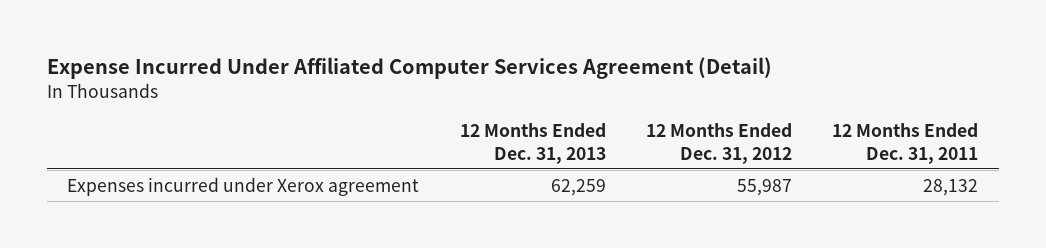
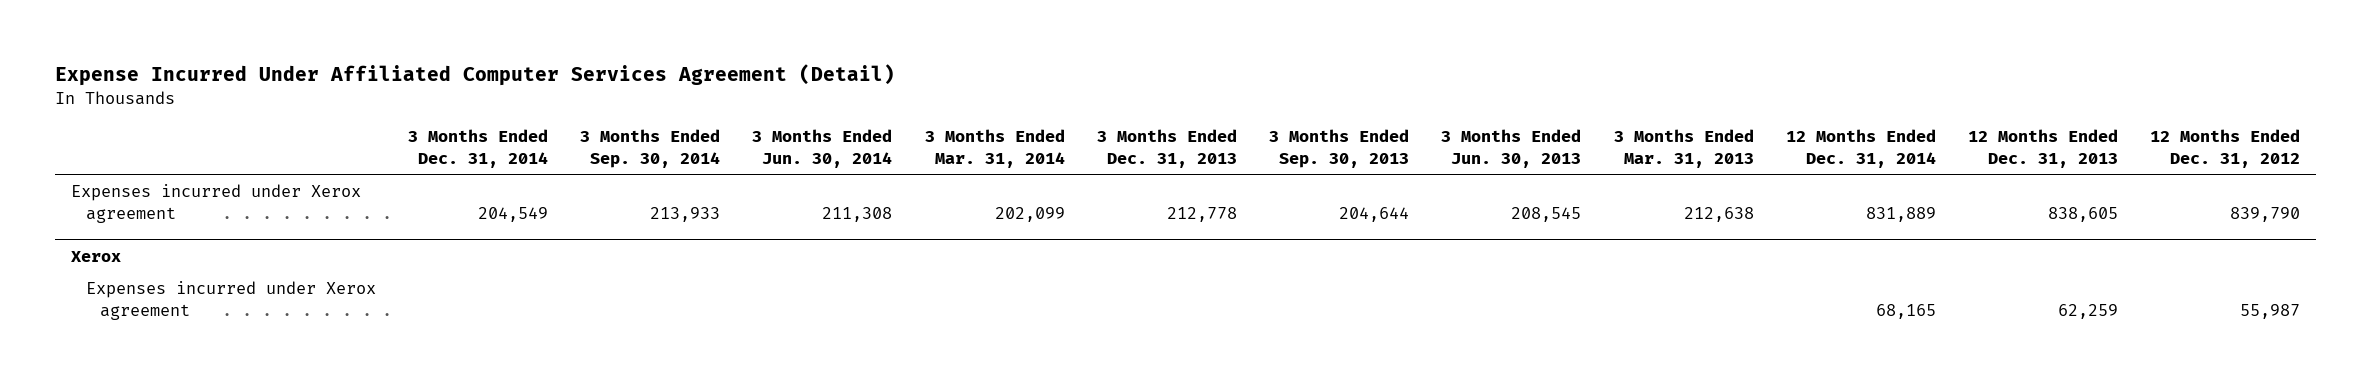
- | 12 Months Ended Dec. 31, 2013 | 12 Months Ended Dec. 31, 2012 | 12 Months Ended Dec. 31, 2011
+ | 3 Months Ended Dec. 31, 2014 | 3 Months Ended Sep. 30, 2014 | 3 Months Ended Jun. 30, 2014 | 3 Months Ended Mar. 31, 2014 | 3 Months Ended Dec. 31, 2013 | 3 Months Ended Sep. 30, 2013 | 3 Months Ended Jun. 30, 2013 | 3 Months Ended Mar. 31, 2013 | 12 Months Ended Dec. 31, 2014 | 12 Months Ended Dec. 31, 2013 | 12 Months Ended Dec. 31, 2012
+ Expenses incurred under Xerox agreement | 204,549 | 213,933 | 211,308 | 202,099 | 212,778 | 204,644 | 208,545 | 212,638 | 831,889 | 838,605 | 839,790
+ Xerox

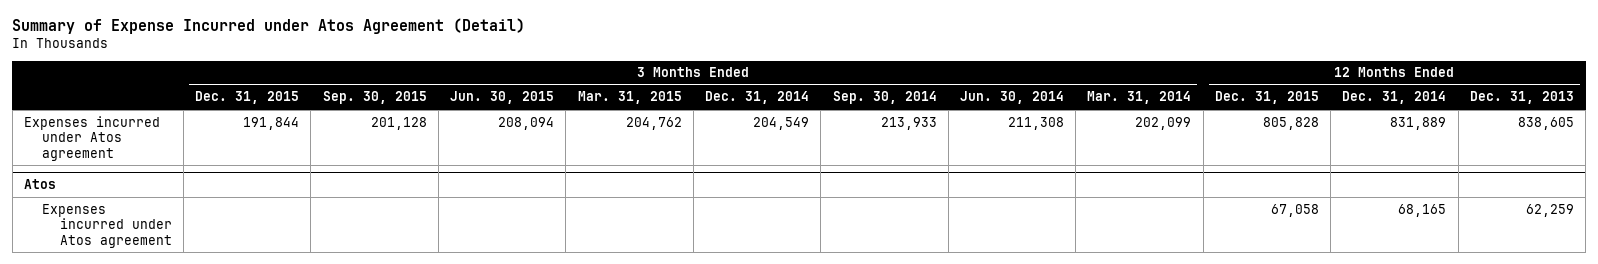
- Expense Incurred Under Affiliated Computer Services Agreement (Detail)
+ Summary of Expense Incurred under Atos Agreement (Detail)
- | 3 Months Ended Dec. 31, 2014 | 3 Months Ended Sep. 30, 2014 | 3 Months Ended Jun. 30, 2014 | 3 Months Ended Mar. 31, 2014 | 3 Months Ended Dec. 31, 2013 | 3 Months Ended Sep. 30, 2013 | 3 Months Ended Jun. 30, 2013 | 3 Months Ended Mar. 31, 2013 | 12 Months Ended Dec. 31, 2014 | 12 Months Ended Dec. 31, 2013 | 12 Months Ended Dec. 31, 2012
+ | 3 Months Ended Dec. 31, 2015 | 3 Months Ended Sep. 30, 2015 | 3 Months Ended Jun. 30, 2015 | 3 Months Ended Mar. 31, 2015 | 3 Months Ended Dec. 31, 2014 | 3 Months Ended Sep. 30, 2014 | 3 Months Ended Jun. 30, 2014 | 3 Months Ended Mar. 31, 2014 | 12 Months Ended Dec. 31, 2015 | 12 Months Ended Dec. 31, 2014 | 12 Months Ended Dec. 31, 2013
- Expenses incurred under Xerox agreement | 204,549 | 213,933 | 211,308 | 202,099 | 212,778 | 204,644 | 208,545 | 212,638 | 831,889 | 838,605 | 839,790
- Xerox
- Expenses incurred under Xerox agreement | | | | | | | | | 68,165 | 62,259 | 55,987
+ Expenses incurred under Atos agreement | 191,844 | 201,128 | 208,094 | 204,762 | 204,549 | 213,933 | 211,308 | 202,099 | 805,828 | 831,889 | 838,605
+ Atos
+ Expenses incurred under Atos agreement | | | | | | | | | 67,058 | 68,165 | 62,259

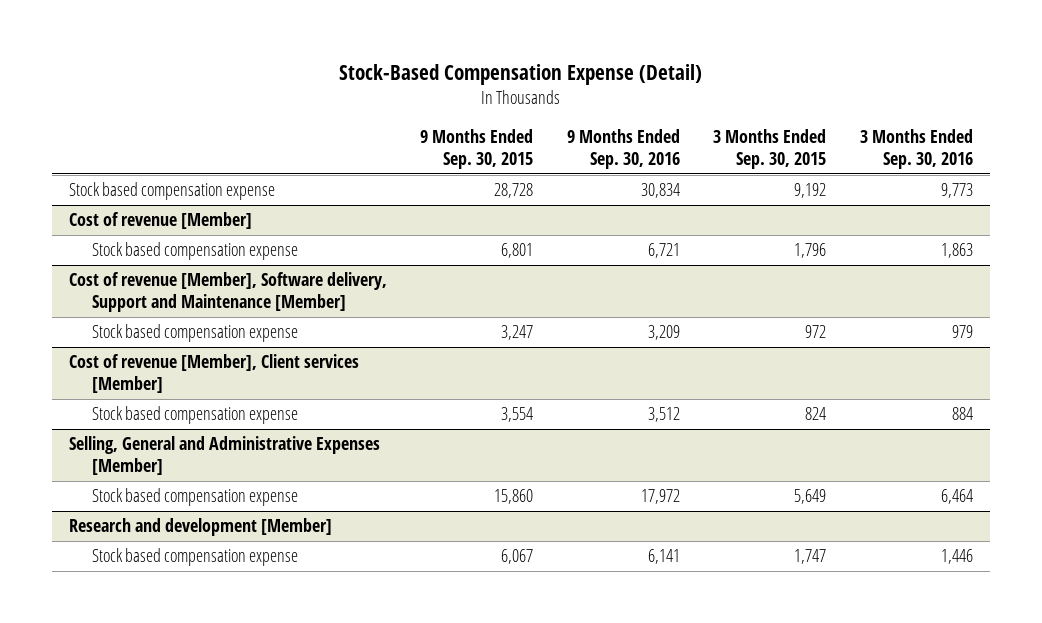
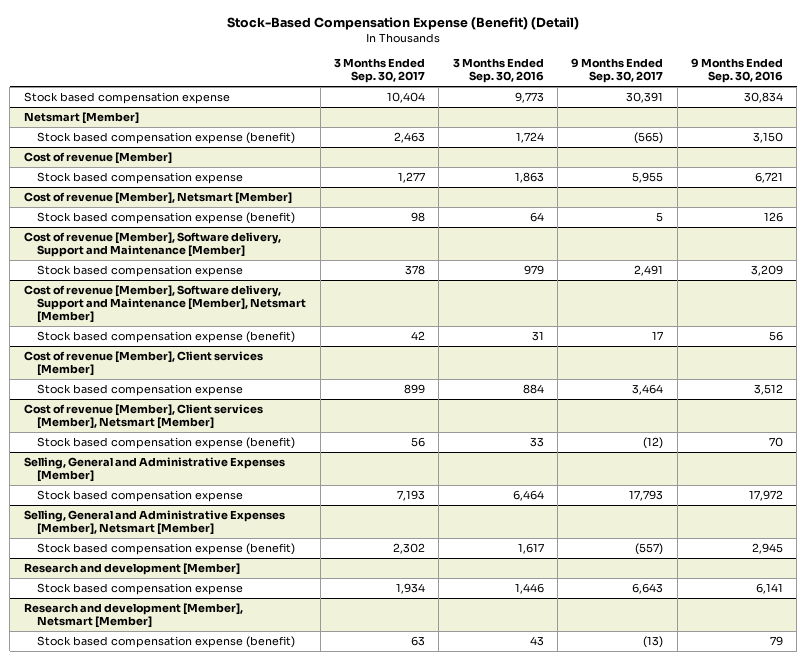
- Stock-Based Compensation Expense (Detail)
+ Stock-Based Compensation Expense (Benefit) (Detail)
- | 9 Months Ended Sep. 30, 2015 | 9 Months Ended Sep. 30, 2016 | 3 Months Ended Sep. 30, 2015 | 3 Months Ended Sep. 30, 2016
+ | 3 Months Ended Sep. 30, 2017 | 3 Months Ended Sep. 30, 2016 | 9 Months Ended Sep. 30, 2017 | 9 Months Ended Sep. 30, 2016
+ Netsmart [Member]
+ Stock based compensation expense (benefit) | 2,463 | 1,724 | (565) | 3,150
+ Cost of revenue [Member], Netsmart [Member]
+ Stock based compensation expense (benefit) | 98 | 64 | 5 | 126
+ Cost of revenue [Member], Software delivery, Support and Maintenance [Member], Netsmart [Member]
+ Stock based compensation expense (benefit) | 42 | 31 | 17 | 56
+ Cost of revenue [Member], Client services [Member], Netsmart [Member]
+ Stock based compensation expense (benefit) | 56 | 33 | (12) | 70
+ Selling, General and Administrative Expenses [Member], Netsmart [Member]
+ Stock based compensation expense (benefit) | 2,302 | 1,617 | (557) | 2,945
+ Research and development [Member], Netsmart [Member]
+ Stock based compensation expense (benefit) | 63 | 43 | (13) | 79

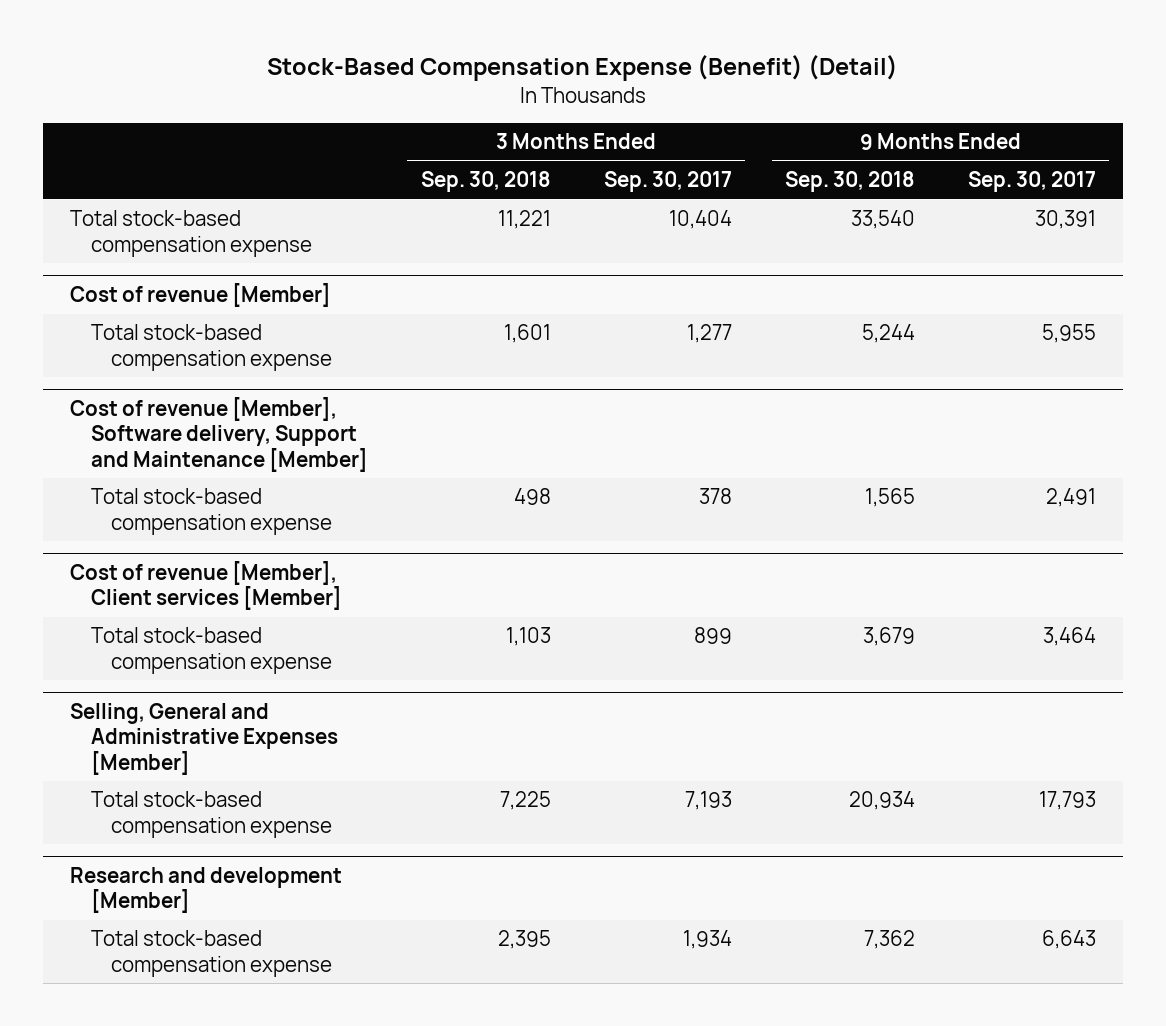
- | 3 Months Ended Sep. 30, 2017 | 3 Months Ended Sep. 30, 2016 | 9 Months Ended Sep. 30, 2017 | 9 Months Ended Sep. 30, 2016
+ | 3 Months Ended Sep. 30, 2018 | 3 Months Ended Sep. 30, 2017 | 9 Months Ended Sep. 30, 2018 | 9 Months Ended Sep. 30, 2017
- Stock based compensation expense | 10,404 | 9,773 | 30,391 | 30,834
- Netsmart [Member]
- Stock based compensation expense (benefit) | 2,463 | 1,724 | (565) | 3,150
+ Total stock-based compensation expense | 11,221 | 10,404 | 33,540 | 30,391
@ Cost of revenue [Member]
- Stock based compensation expense | 1,277 | 1,863 | 5,955 | 6,721
- Cost of revenue [Member], Netsmart [Member]
- Stock based compensation expense (benefit) | 98 | 64 | 5 | 126
@ Cost of revenue [Member]
+ Total stock-based compensation expense | 1,601 | 1,277 | 5,244 | 5,955
@ Cost of revenue [Member], Software delivery, Support and Maintenance [Member]
- Stock based compensation expense | 378 | 979 | 2,491 | 3,209
- Cost of revenue [Member], Software delivery, Support and Maintenance [Member], Netsmart [Member]
- Stock based compensation expense (benefit) | 42 | 31 | 17 | 56
@ Cost of revenue [Member], Software delivery, Support and Maintenance [Member]
+ Total stock-based compensation expense | 498 | 378 | 1,565 | 2,491
@ Cost of revenue [Member], Client services [Member]
- Stock based compensation expense | 899 | 884 | 3,464 | 3,512
- Cost of revenue [Member], Client services [Member], Netsmart [Member]
- Stock based compensation expense (benefit) | 56 | 33 | (12) | 70
@ Cost of revenue [Member], Client services [Member]
+ Total stock-based compensation expense | 1,103 | 899 | 3,679 | 3,464
@ Selling, General and Administrative Expenses [Member]
- Stock based compensation expense | 7,193 | 6,464 | 17,793 | 17,972
- Selling, General and Administrative Expenses [Member], Netsmart [Member]
- Stock based compensation expense (benefit) | 2,302 | 1,617 | (557) | 2,945
@ Selling, General and Administrative Expenses [Member]
+ Total stock-based compensation expense | 7,225 | 7,193 | 20,934 | 17,793
@ Research and development [Member]
- Stock based compensation expense | 1,934 | 1,446 | 6,643 | 6,141
- Research and development [Member], Netsmart [Member]
- Stock based compensation expense (benefit) | 63 | 43 | (13) | 79
@ Research and development [Member]
+ Total stock-based compensation expense | 2,395 | 1,934 | 7,362 | 6,643

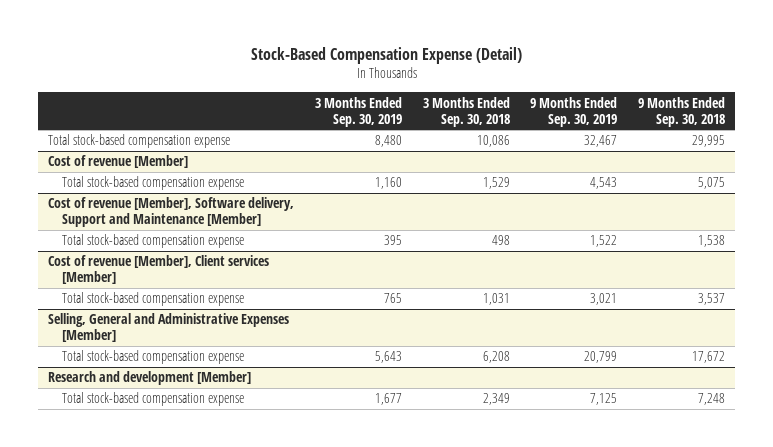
- Stock-Based Compensation Expense (Benefit) (Detail)
+ Stock-Based Compensation Expense (Detail)
- | 3 Months Ended Sep. 30, 2018 | 3 Months Ended Sep. 30, 2017 | 9 Months Ended Sep. 30, 2018 | 9 Months Ended Sep. 30, 2017
+ | 3 Months Ended Sep. 30, 2019 | 3 Months Ended Sep. 30, 2018 | 9 Months Ended Sep. 30, 2019 | 9 Months Ended Sep. 30, 2018
- Total stock-based compensation expense | 11,221 | 10,404 | 33,540 | 30,391
+ Total stock-based compensation expense | 8,480 | 10,086 | 32,467 | 29,995
@ Cost of revenue [Member]
- Total stock-based compensation expense | 1,601 | 1,277 | 5,244 | 5,955
+ Total stock-based compensation expense | 1,160 | 1,529 | 4,543 | 5,075
@ Cost of revenue [Member], Software delivery, Support and Maintenance [Member]
- Total stock-based compensation expense | 498 | 378 | 1,565 | 2,491
+ Total stock-based compensation expense | 395 | 498 | 1,522 | 1,538
@ Cost of revenue [Member], Client services [Member]
- Total stock-based compensation expense | 1,103 | 899 | 3,679 | 3,464
+ Total stock-based compensation expense | 765 | 1,031 | 3,021 | 3,537
@ Selling, General and Administrative Expenses [Member]
- Total stock-based compensation expense | 7,225 | 7,193 | 20,934 | 17,793
+ Total stock-based compensation expense | 5,643 | 6,208 | 20,799 | 17,672
@ Research and development [Member]
- Total stock-based compensation expense | 2,395 | 1,934 | 7,362 | 6,643
+ Total stock-based compensation expense | 1,677 | 2,349 | 7,125 | 7,248

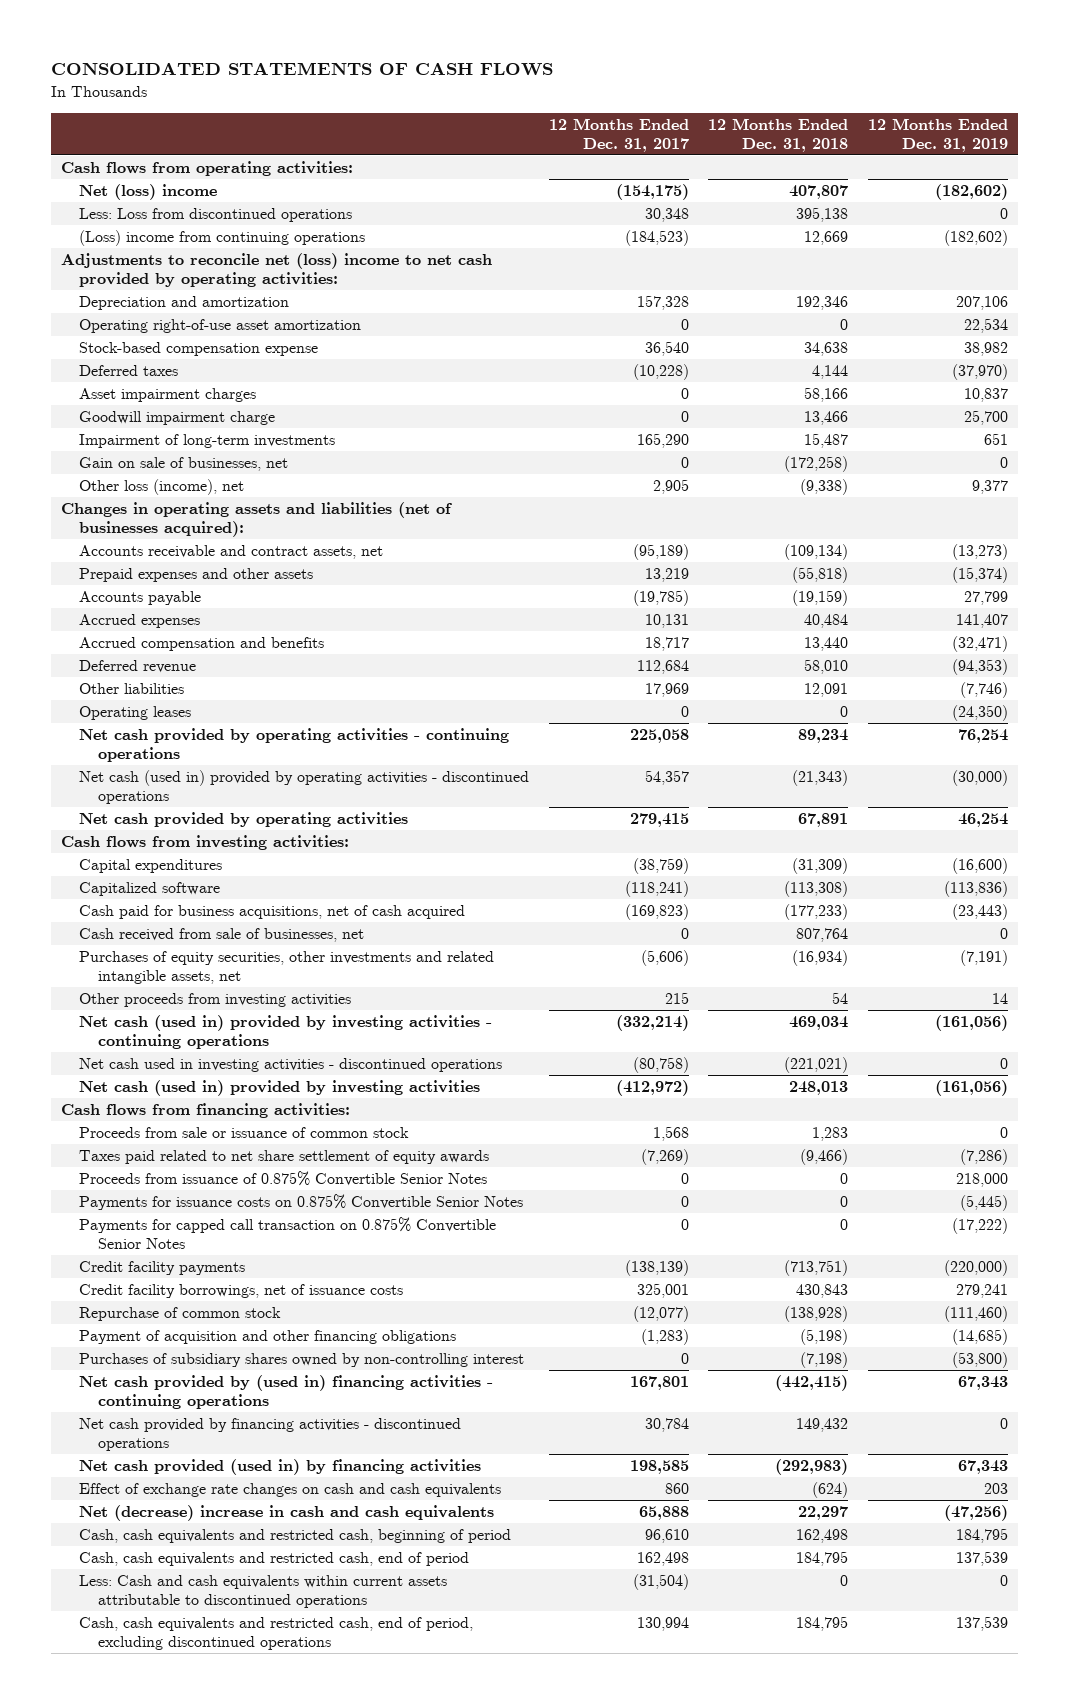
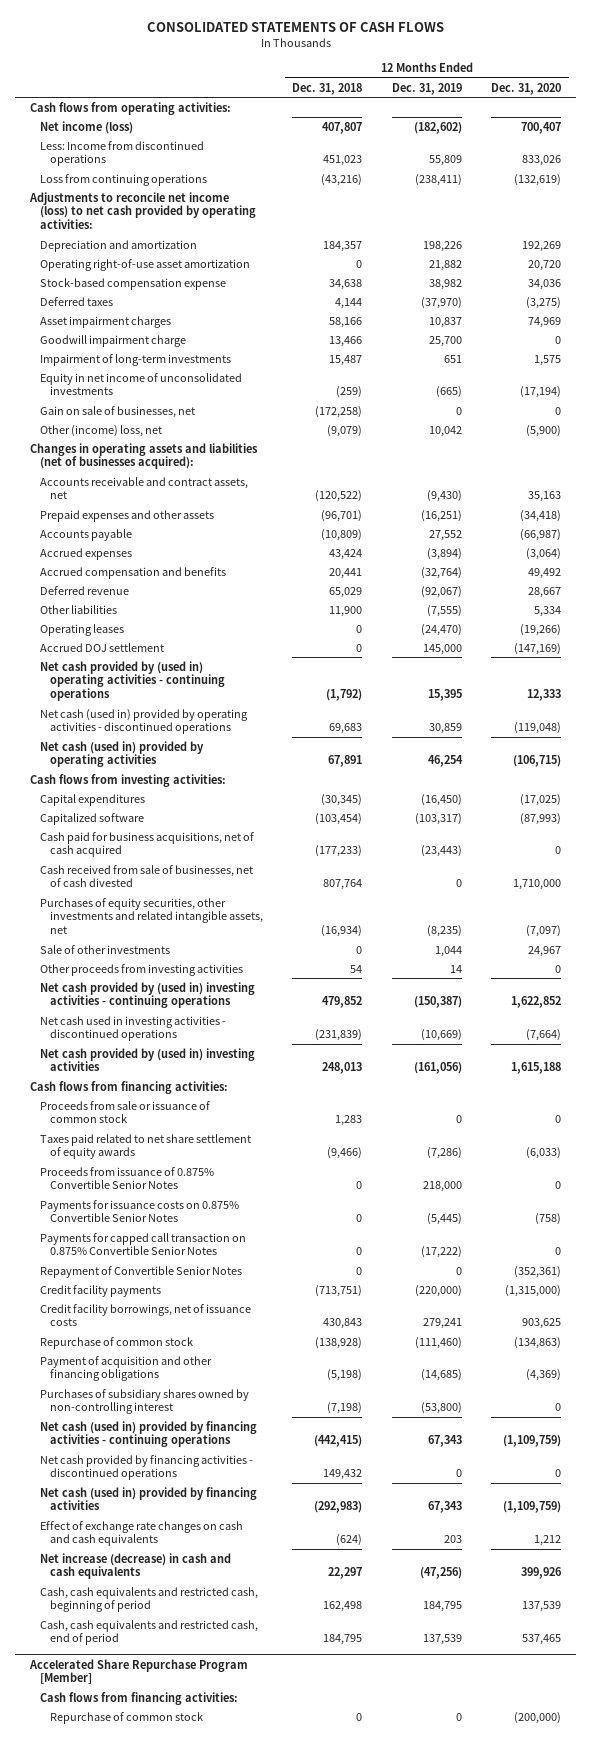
- | 12 Months Ended Dec. 31, 2017 | 12 Months Ended Dec. 31, 2018 | 12 Months Ended Dec. 31, 2019
+ | 12 Months Ended Dec. 31, 2018 | 12 Months Ended Dec. 31, 2019 | 12 Months Ended Dec. 31, 2020
- Net (loss) income | (154,175) | 407,807 | (182,602)
- Less: Loss from discontinued operations | 30,348 | 395,138 | 0
- (Loss) income from continuing operations | (184,523) | 12,669 | (182,602)
- Adjustments to reconcile net (loss) income to net cash provided by operating activities:
- Depreciation and amortization | 157,328 | 192,346 | 207,106
- Operating right-of-use asset amortization | 0 | 0 | 22,534
+ Net income (loss) | 407,807 | (182,602) | 700,407
+ Less: Income from discontinued operations | 451,023 | 55,809 | 833,026
+ Loss from continuing operations | (43,216) | (238,411) | (132,619)
+ Adjustments to reconcile net income (loss) to net cash provided by operating activities:
+ Depreciation and amortization | 184,357 | 198,226 | 192,269
+ Operating right-of-use asset amortization | 0 | 21,882 | 20,720
+ Equity in net income of unconsolidated investments | (259) | (665) | (17,194)
- Other loss (income), net | 2,905 | (9,338) | 9,377
+ Other (income) loss, net | (9,079) | 10,042 | (5,900)
- Accounts receivable and contract assets, net | (95,189) | (109,134) | (13,273)
- Prepaid expenses and other assets | 13,219 | (55,818) | (15,374)
- Accounts payable | (19,785) | (19,159) | 27,799
- Accrued expenses | 10,131 | 40,484 | 141,407
- Accrued compensation and benefits | 18,717 | 13,440 | (32,471)
- Deferred revenue | 112,684 | 58,010 | (94,353)
- Other liabilities | 17,969 | 12,091 | (7,746)
- Operating leases | 0 | 0 | (24,350)
- Net cash provided by operating activities - continuing operations | 225,058 | 89,234 | 76,254
- Net cash (used in) provided by operating activities - discontinued operations | 54,357 | (21,343) | (30,000)
- Net cash provided by operating activities | 279,415 | 67,891 | 46,254
+ Accounts receivable and contract assets, net | (120,522) | (9,430) | 35,163
+ Prepaid expenses and other assets | (96,701) | (16,251) | (34,418)
+ Accounts payable | (10,809) | 27,552 | (66,987)
+ Accrued expenses | 43,424 | (3,894) | (3,064)
+ Accrued compensation and benefits | 20,441 | (32,764) | 49,492
+ Deferred revenue | 65,029 | (92,067) | 28,667
+ Other liabilities | 11,900 | (7,555) | 5,334
+ Operating leases | 0 | (24,470) | (19,266)
+ Accrued DOJ settlement | 0 | 145,000 | (147,169)
+ Net cash provided by (used in) operating activities - continuing operations | (1,792) | 15,395 | 12,333
+ Net cash (used in) provided by operating activities - discontinued operations | 69,683 | 30,859 | (119,048)
+ Net cash (used in) provided by operating activities | 67,891 | 46,254 | (106,715)
- Capital expenditures | (38,759) | (31,309) | (16,600)
- Capitalized software | (118,241) | (113,308) | (113,836)
+ Capital expenditures | (30,345) | (16,450) | (17,025)
+ Capitalized software | (103,454) | (103,317) | (87,993)
- Cash received from sale of businesses, net | 0 | 807,764 | 0
- Purchases of equity securities, other investments and related intangible assets, net | (5,606) | (16,934) | (7,191)
+ Cash received from sale of businesses, net of cash divested | 807,764 | 0 | 1,710,000
+ Purchases of equity securities, other investments and related intangible assets, net | (16,934) | (8,235) | (7,097)
+ Sale of other investments | 0 | 1,044 | 24,967
- Net cash (used in) provided by investing activities - continuing operations | (332,214) | 469,034 | (161,056)
- Net cash used in investing activities - discontinued operations | (80,758) | (221,021) | 0
- Net cash (used in) provided by investing activities | (412,972) | 248,013 | (161,056)
+ Net cash provided by (used in) investing activities - continuing operations | 479,852 | (150,387) | 1,622,852
+ Net cash used in investing activities - discontinued operations | (231,839) | (10,669) | (7,664)
+ Net cash provided by (used in) investing activities | 248,013 | (161,056) | 1,615,188
+ Repayment of Convertible Senior Notes | 0 | 0 | (352,361)
- Net cash provided by (used in) financing activities - continuing operations | 167,801 | (442,415) | 67,343
+ Net cash (used in) provided by financing activities - continuing operations | (442,415) | 67,343 | (1,109,759)
- Net cash provided (used in) by financing activities | 198,585 | (292,983) | 67,343
+ Net cash (used in) provided by financing activities | (292,983) | 67,343 | (1,109,759)
- Net (decrease) increase in cash and cash equivalents | 65,888 | 22,297 | (47,256)
+ Net increase (decrease) in cash and cash equivalents | 22,297 | (47,256) | 399,926
- Less: Cash and cash equivalents within current assets attributable to discontinued operations | (31,504) | 0 | 0
- Cash, cash equivalents and restricted cash, end of period, excluding discontinued operations | 130,994 | 184,795 | 137,539
+ Accelerated Share Repurchase Program [Member]
+ Cash flows from financing activities:
+ Repurchase of common stock | 0 | 0 | (200,000)

